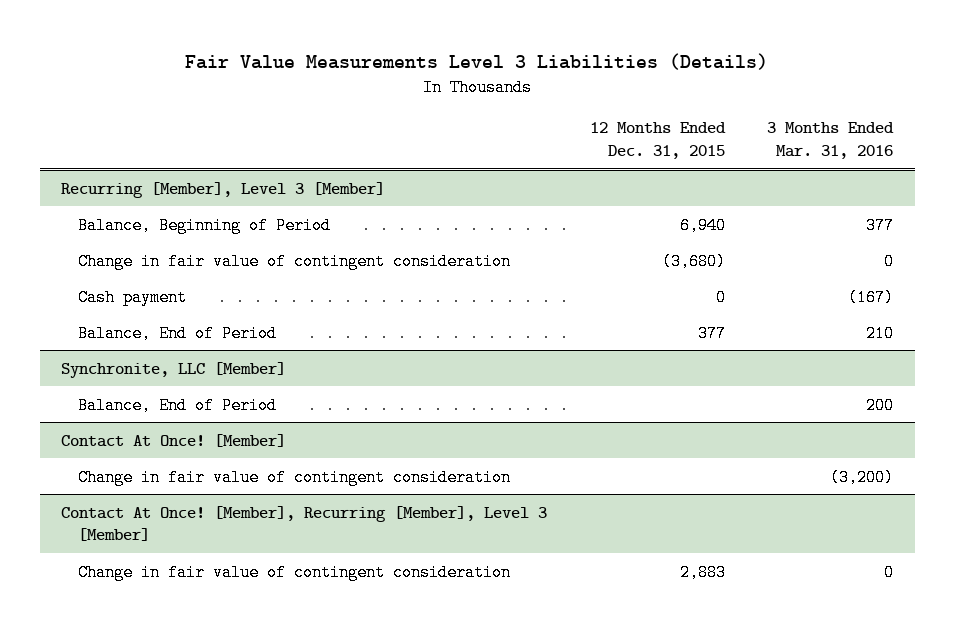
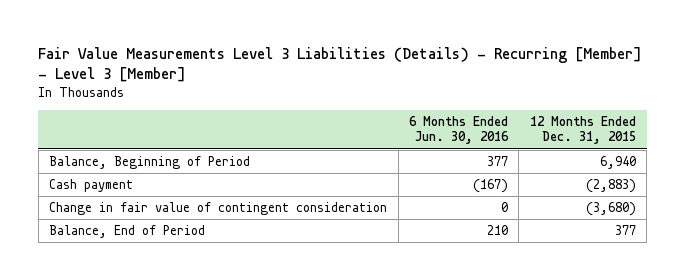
- Fair Value Measurements Level 3 Liabilities (Details)
+ Fair Value Measurements Level 3 Liabilities (Details) - Recurring [Member] - Level 3 [Member]
- | 12 Months Ended Dec. 31, 2015 | 3 Months Ended Mar. 31, 2016
+ | 6 Months Ended Jun. 30, 2016 | 12 Months Ended Dec. 31, 2015
- Recurring [Member], Level 3 [Member]
+ Cash payment | (167) | (2,883)
- Cash payment | 0 | (167)
- Synchronite, LLC [Member]
- Balance, End of Period | | 200
- Contact At Once! [Member]
- Change in fair value of contingent consideration | | (3,200)
- Contact At Once! [Member], Recurring [Member], Level 3 [Member]
- Change in fair value of contingent consideration | 2,883 | 0

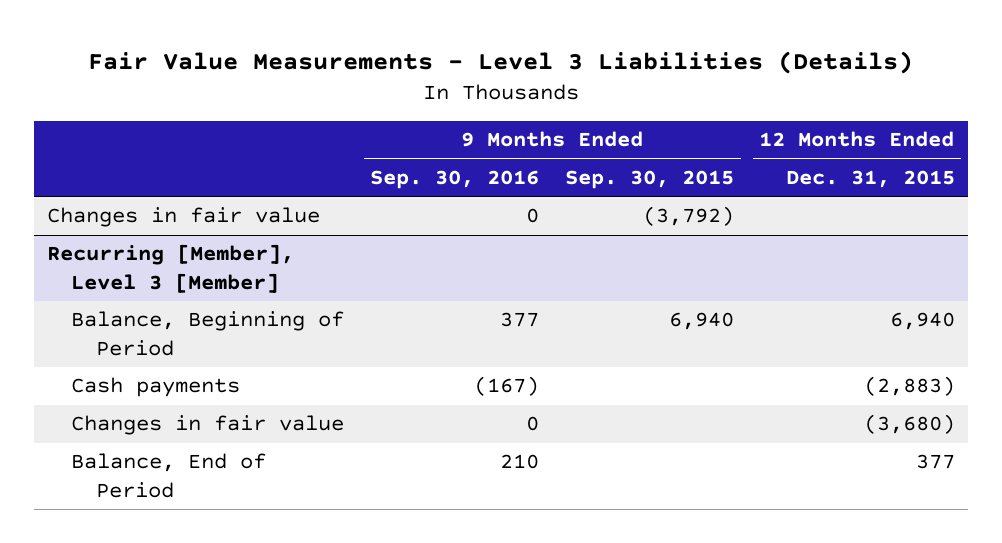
- Fair Value Measurements Level 3 Liabilities (Details) - Recurring [Member] - Level 3 [Member]
+ Fair Value Measurements - Level 3 Liabilities (Details)
- | 6 Months Ended Jun. 30, 2016 | 12 Months Ended Dec. 31, 2015
+ | 9 Months Ended Sep. 30, 2016 | 9 Months Ended Sep. 30, 2015 | 12 Months Ended Dec. 31, 2015
+ Changes in fair value | 0 | (3,792) |
+ Recurring [Member], Level 3 [Member]
- Cash payment | (167) | (2,883)
- Change in fair value of contingent consideration | 0 | (3,680)
+ Cash payments | (167) | | (2,883)
+ Changes in fair value | 0 | | (3,680)

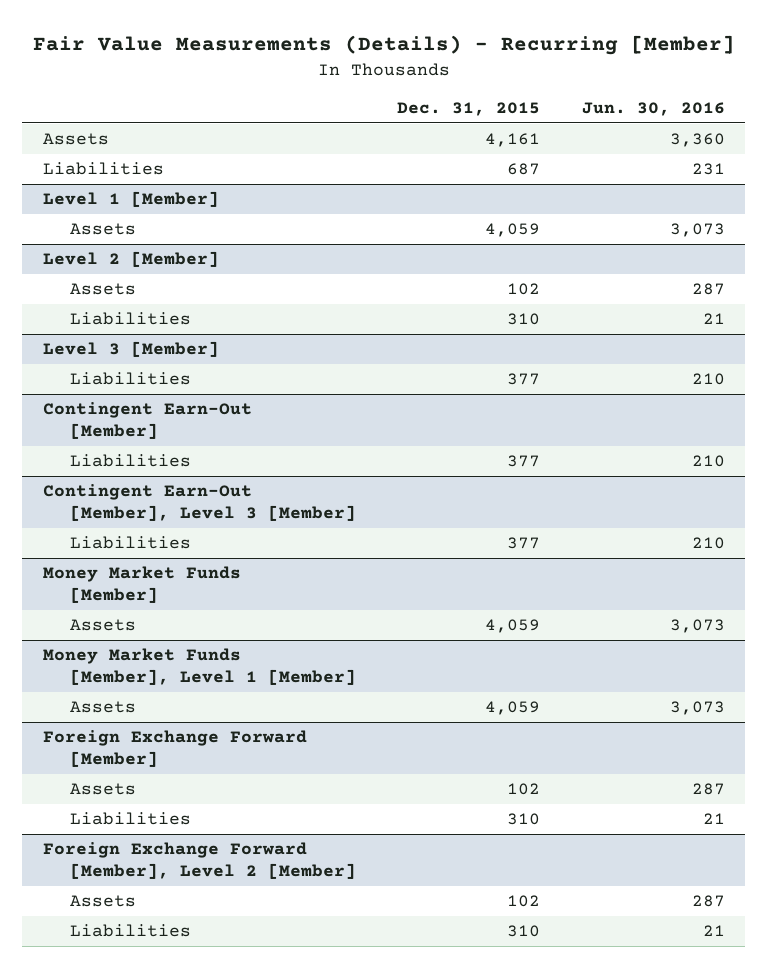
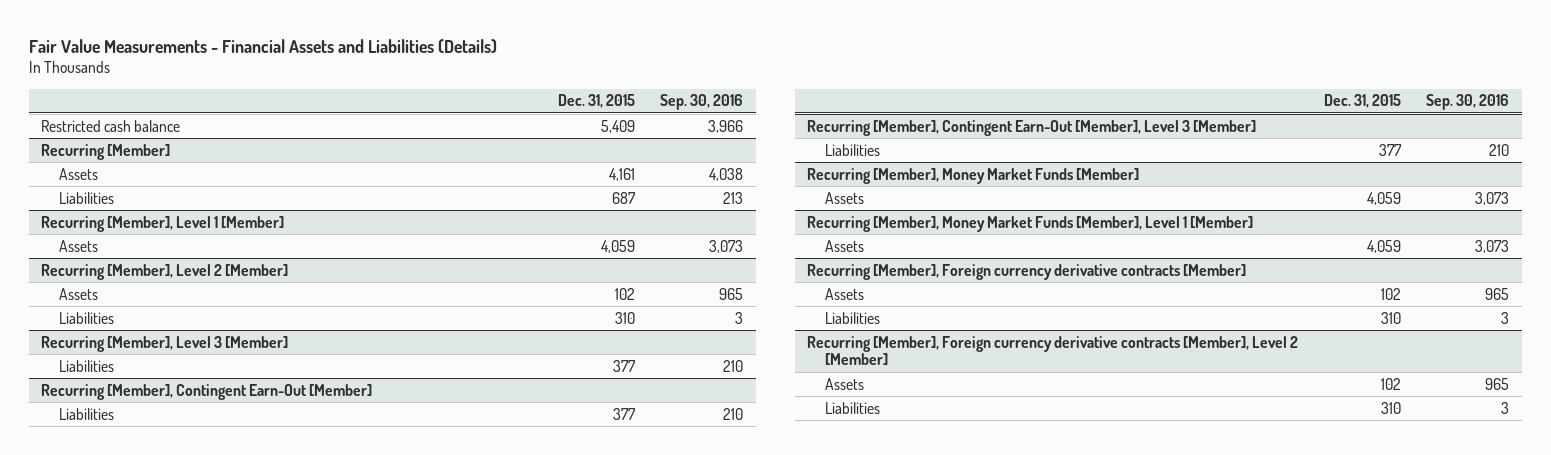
- Fair Value Measurements (Details) - Recurring [Member]
+ Fair Value Measurements - Financial Assets and Liabilities (Details)
- | Dec. 31, 2015 | Jun. 30, 2016
+ | Dec. 31, 2015 | Sep. 30, 2016
+ Restricted cash balance | 5,409 | 3,966
+ Recurring [Member]
- Level 1 [Member]
+ Recurring [Member], Level 1 [Member]
- Level 2 [Member]
+ Recurring [Member], Level 2 [Member]
- Level 3 [Member]
+ Recurring [Member], Level 3 [Member]
- Contingent Earn-Out [Member]
+ Recurring [Member], Contingent Earn-Out [Member]
- Contingent Earn-Out [Member], Level 3 [Member]
+ Recurring [Member], Contingent Earn-Out [Member], Level 3 [Member]
- Money Market Funds [Member]
+ Recurring [Member], Money Market Funds [Member]
- Money Market Funds [Member], Level 1 [Member]
+ Recurring [Member], Money Market Funds [Member], Level 1 [Member]
- Foreign Exchange Forward [Member]
+ Recurring [Member], Foreign currency derivative contracts [Member]
- Foreign Exchange Forward [Member], Level 2 [Member]
+ Recurring [Member], Foreign currency derivative contracts [Member], Level 2 [Member]

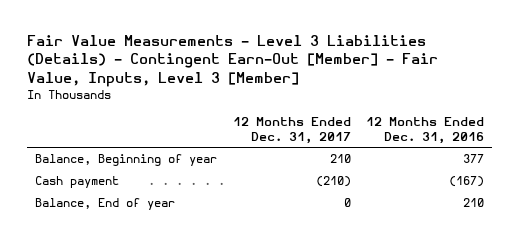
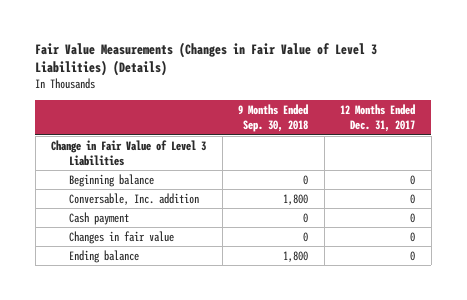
- Fair Value Measurements - Level 3 Liabilities (Details) - Contingent Earn-Out [Member] - Fair Value, Inputs, Level 3 [Member]
+ Fair Value Measurements (Changes in Fair Value of Level 3 Liabilities) (Details)
- | 12 Months Ended Dec. 31, 2017 | 12 Months Ended Dec. 31, 2016
+ | 9 Months Ended Sep. 30, 2018 | 12 Months Ended Dec. 31, 2017
- Balance, Beginning of year | 210 | 377
- Cash payment | (210) | (167)
- Balance, End of year | 0 | 210
+ Change in Fair Value of Level 3 Liabilities
+ Beginning balance | 0 | 0
+ Conversable, Inc. addition | 1,800 | 0
+ Cash payment | 0 | 0
+ Changes in fair value | 0 | 0
+ Ending balance | 1,800 | 0

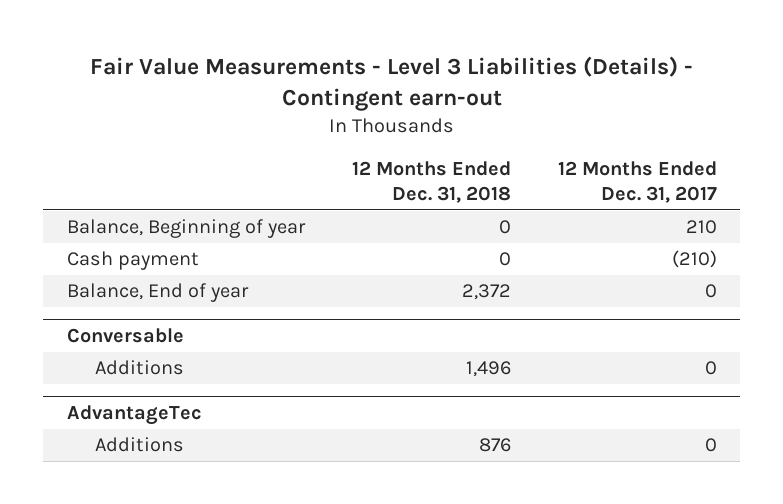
- Fair Value Measurements (Changes in Fair Value of Level 3 Liabilities) (Details)
+ Fair Value Measurements - Level 3 Liabilities (Details) - Contingent earn-out
- | 9 Months Ended Sep. 30, 2018 | 12 Months Ended Dec. 31, 2017
+ | 12 Months Ended Dec. 31, 2018 | 12 Months Ended Dec. 31, 2017
- Change in Fair Value of Level 3 Liabilities
- Beginning balance | 0 | 0
- Conversable, Inc. addition | 1,800 | 0
- Cash payment | 0 | 0
- Changes in fair value | 0 | 0
- Ending balance | 1,800 | 0
+ Balance, Beginning of year | 0 | 210
+ Cash payment | 0 | (210)
+ Balance, End of year | 2,372 | 0
+ Conversable
+ Additions | 1,496 | 0
+ AdvantageTec
+ Additions | 876 | 0

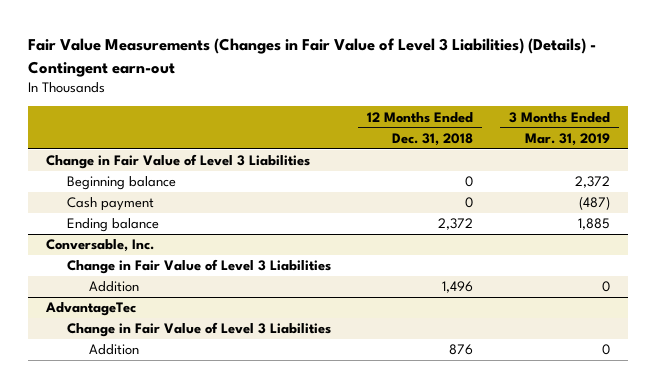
- Fair Value Measurements - Level 3 Liabilities (Details) - Contingent earn-out
+ Fair Value Measurements (Changes in Fair Value of Level 3 Liabilities) (Details) - Contingent earn-out
- | 12 Months Ended Dec. 31, 2018 | 12 Months Ended Dec. 31, 2017
+ | 12 Months Ended Dec. 31, 2018 | 3 Months Ended Mar. 31, 2019
- Balance, Beginning of year | 0 | 210
+ Change in Fair Value of Level 3 Liabilities
+ Beginning balance | 0 | 2,372
- Balance, End of year | 2,372 | 0
- Conversable
- Additions | 1,496 | 0
+ Ending balance | 2,372 | 1,885
+ Conversable, Inc.
+ Change in Fair Value of Level 3 Liabilities
+ Addition | 1,496 | 0
@ AdvantageTec
- Additions | 876 | 0
+ Change in Fair Value of Level 3 Liabilities
+ Addition | 876 | 0

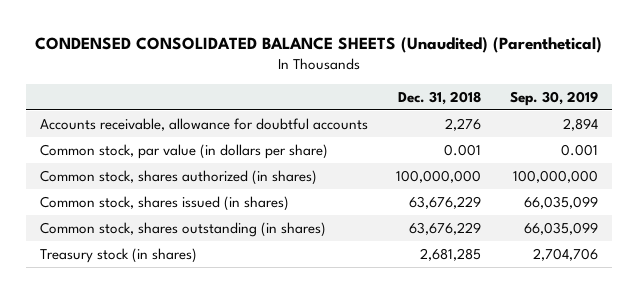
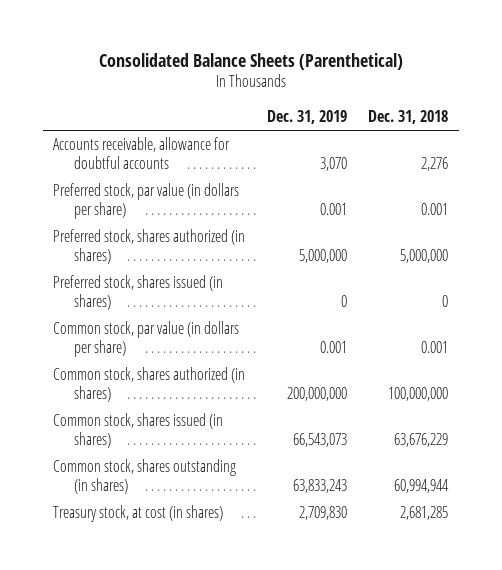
- CONDENSED CONSOLIDATED BALANCE SHEETS (Unaudited) (Parenthetical)
+ Consolidated Balance Sheets (Parenthetical)
- | Dec. 31, 2018 | Sep. 30, 2019
+ | Dec. 31, 2019 | Dec. 31, 2018
+ Preferred stock, par value (in dollars per share) | 0.001 | 0.001
+ Preferred stock, shares authorized (in shares) | 5,000,000 | 5,000,000
+ Preferred stock, shares issued (in shares) | 0 | 0
- Common stock, shares outstanding (in shares) | 63,676,229 | 66,035,099
- Treasury stock (in shares) | 2,681,285 | 2,704,706
+ Common stock, shares outstanding (in shares) | 63,833,243 | 60,994,944
+ Treasury stock, at cost (in shares) | 2,709,830 | 2,681,285

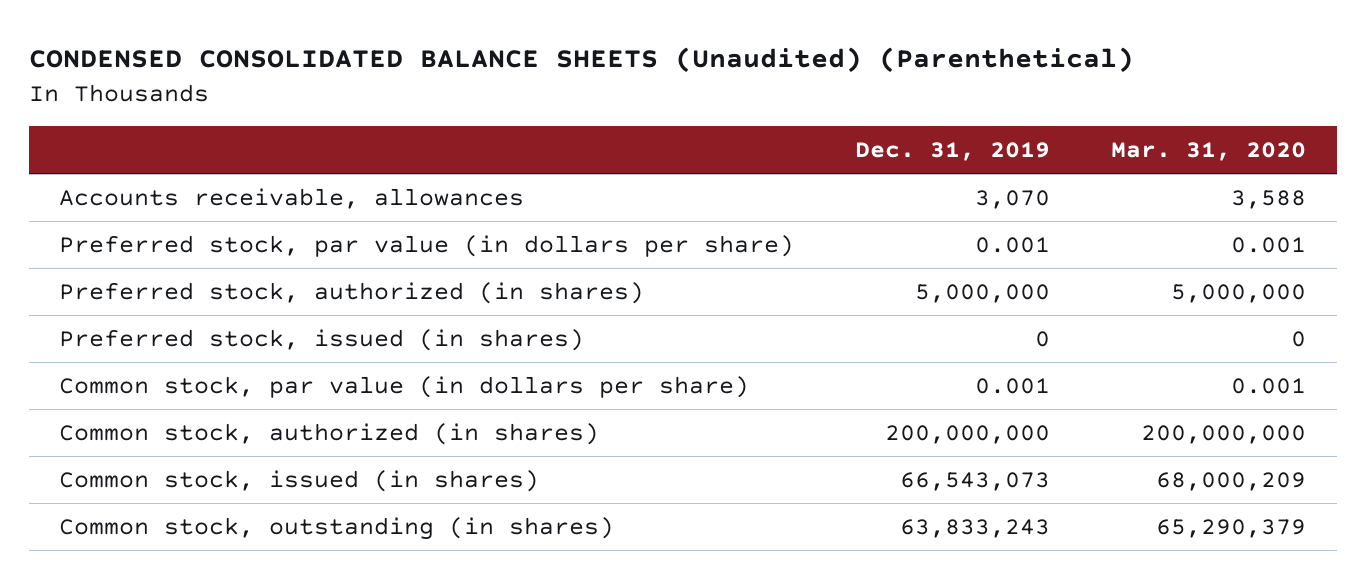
- Consolidated Balance Sheets (Parenthetical)
+ CONDENSED CONSOLIDATED BALANCE SHEETS (Unaudited) (Parenthetical)
- | Dec. 31, 2019 | Dec. 31, 2018
+ | Dec. 31, 2019 | Mar. 31, 2020
- Accounts receivable, allowance for doubtful accounts | 3,070 | 2,276
+ Accounts receivable, allowances | 3,070 | 3,588
- Preferred stock, shares authorized (in shares) | 5,000,000 | 5,000,000
- Preferred stock, shares issued (in shares) | 0 | 0
+ Preferred stock, authorized (in shares) | 5,000,000 | 5,000,000
+ Preferred stock, issued (in shares) | 0 | 0
- Common stock, shares authorized (in shares) | 200,000,000 | 100,000,000
- Common stock, shares issued (in shares) | 66,543,073 | 63,676,229
- Common stock, shares outstanding (in shares) | 63,833,243 | 60,994,944
- Treasury stock, at cost (in shares) | 2,709,830 | 2,681,285
+ Common stock, authorized (in shares) | 200,000,000 | 200,000,000
+ Common stock, issued (in shares) | 66,543,073 | 68,000,209
+ Common stock, outstanding (in shares) | 63,833,243 | 65,290,379

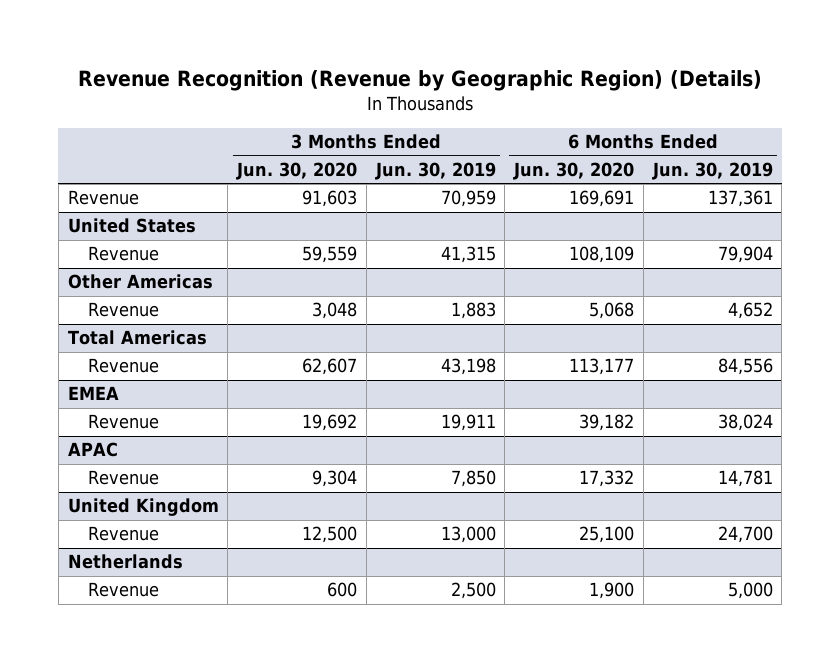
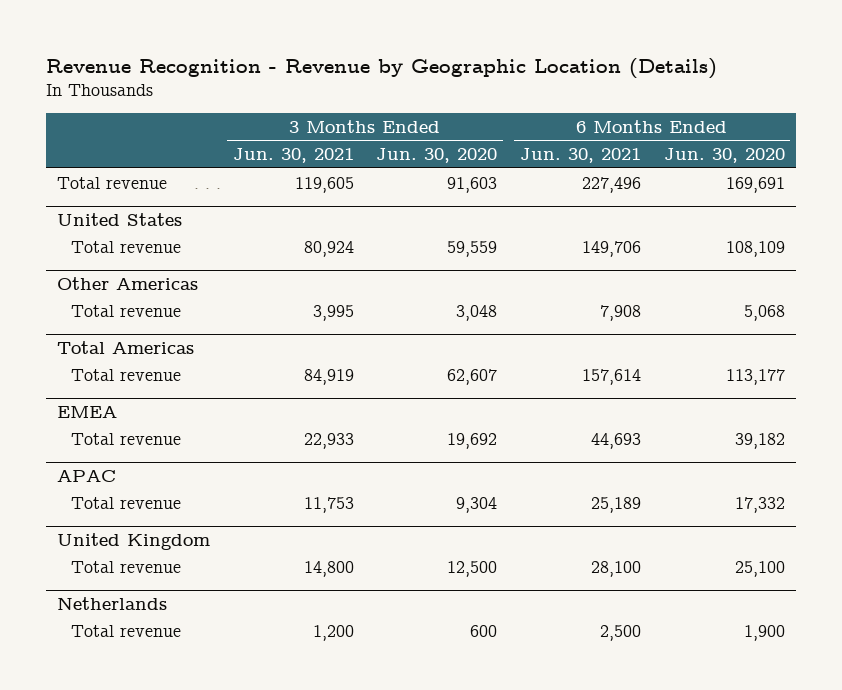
- Revenue Recognition (Revenue by Geographic Region) (Details)
+ Revenue Recognition - Revenue by Geographic Location (Details)
- | 3 Months Ended Jun. 30, 2020 | 3 Months Ended Jun. 30, 2019 | 6 Months Ended Jun. 30, 2020 | 6 Months Ended Jun. 30, 2019
+ | 3 Months Ended Jun. 30, 2021 | 3 Months Ended Jun. 30, 2020 | 6 Months Ended Jun. 30, 2021 | 6 Months Ended Jun. 30, 2020
- Revenue | 91,603 | 70,959 | 169,691 | 137,361
+ Total revenue | 119,605 | 91,603 | 227,496 | 169,691
@ United States
- Revenue | 59,559 | 41,315 | 108,109 | 79,904
+ Total revenue | 80,924 | 59,559 | 149,706 | 108,109
@ Other Americas
- Revenue | 3,048 | 1,883 | 5,068 | 4,652
+ Total revenue | 3,995 | 3,048 | 7,908 | 5,068
@ Total Americas
- Revenue | 62,607 | 43,198 | 113,177 | 84,556
+ Total revenue | 84,919 | 62,607 | 157,614 | 113,177
@ EMEA
- Revenue | 19,692 | 19,911 | 39,182 | 38,024
+ Total revenue | 22,933 | 19,692 | 44,693 | 39,182
@ APAC
- Revenue | 9,304 | 7,850 | 17,332 | 14,781
+ Total revenue | 11,753 | 9,304 | 25,189 | 17,332
@ United Kingdom
- Revenue | 12,500 | 13,000 | 25,100 | 24,700
+ Total revenue | 14,800 | 12,500 | 28,100 | 25,100
@ Netherlands
- Revenue | 600 | 2,500 | 1,900 | 5,000
+ Total revenue | 1,200 | 600 | 2,500 | 1,900

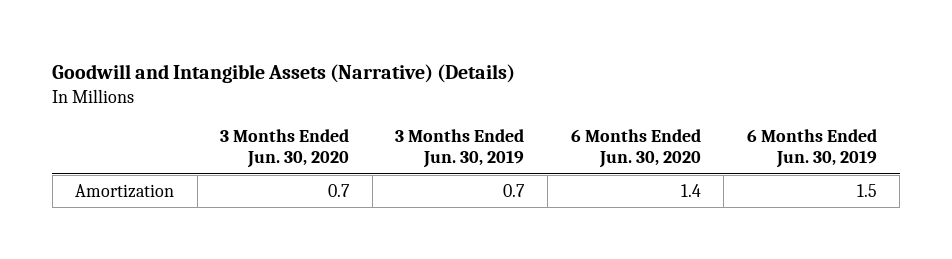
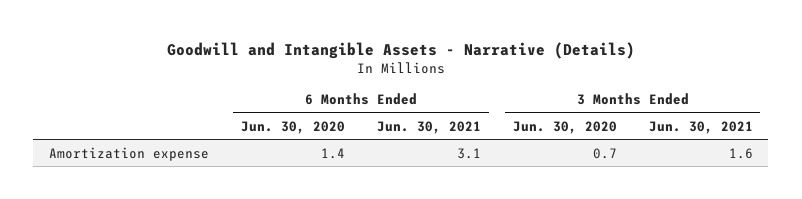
- Goodwill and Intangible Assets (Narrative) (Details)
+ Goodwill and Intangible Assets - Narrative (Details)
- | 3 Months Ended Jun. 30, 2020 | 3 Months Ended Jun. 30, 2019 | 6 Months Ended Jun. 30, 2020 | 6 Months Ended Jun. 30, 2019
+ | 6 Months Ended Jun. 30, 2020 | 6 Months Ended Jun. 30, 2021 | 3 Months Ended Jun. 30, 2020 | 3 Months Ended Jun. 30, 2021
- Amortization | 0.7 | 0.7 | 1.4 | 1.5
+ Amortization expense | 1.4 | 3.1 | 0.7 | 1.6

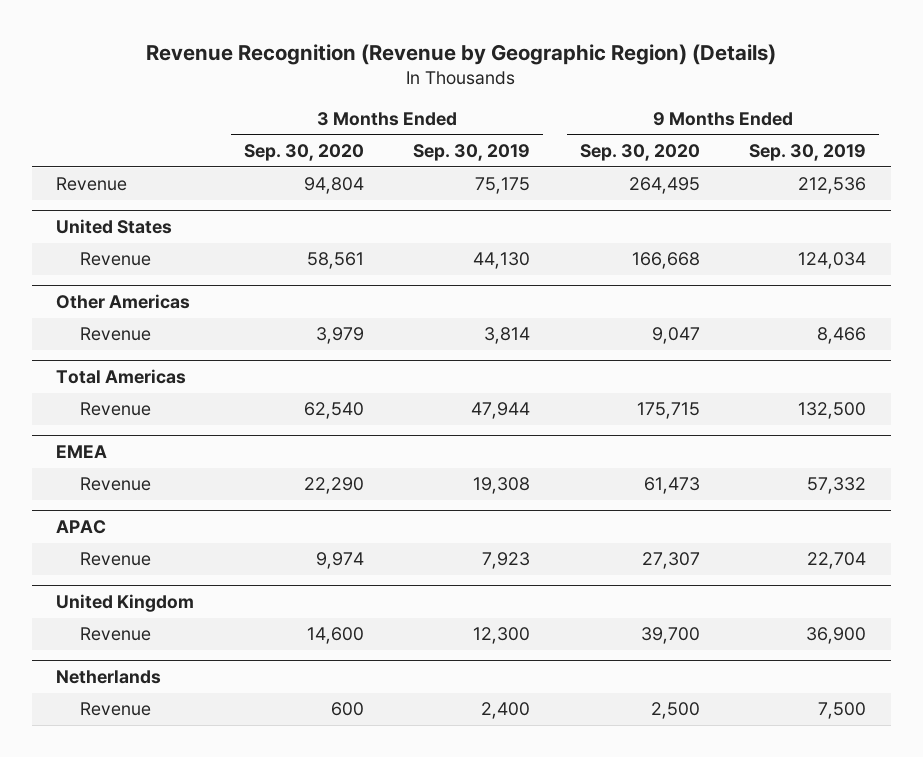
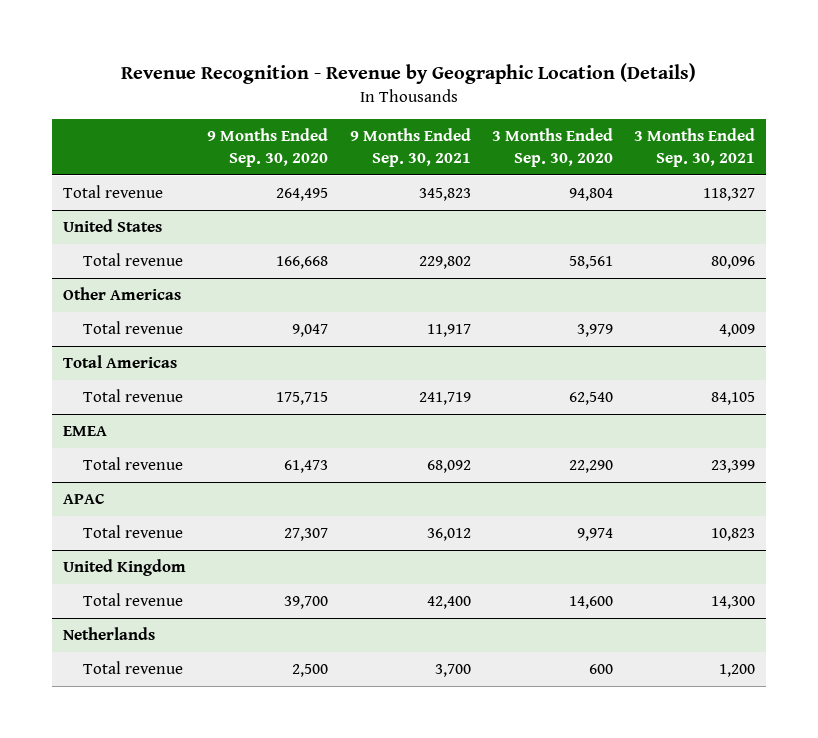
- Revenue Recognition (Revenue by Geographic Region) (Details)
+ Revenue Recognition - Revenue by Geographic Location (Details)
- | 3 Months Ended Sep. 30, 2020 | 3 Months Ended Sep. 30, 2019 | 9 Months Ended Sep. 30, 2020 | 9 Months Ended Sep. 30, 2019
+ | 9 Months Ended Sep. 30, 2020 | 9 Months Ended Sep. 30, 2021 | 3 Months Ended Sep. 30, 2020 | 3 Months Ended Sep. 30, 2021
- Revenue | 94,804 | 75,175 | 264,495 | 212,536
+ Total revenue | 264,495 | 345,823 | 94,804 | 118,327
@ United States
- Revenue | 58,561 | 44,130 | 166,668 | 124,034
+ Total revenue | 166,668 | 229,802 | 58,561 | 80,096
@ Other Americas
- Revenue | 3,979 | 3,814 | 9,047 | 8,466
+ Total revenue | 9,047 | 11,917 | 3,979 | 4,009
@ Total Americas
- Revenue | 62,540 | 47,944 | 175,715 | 132,500
+ Total revenue | 175,715 | 241,719 | 62,540 | 84,105
@ EMEA
- Revenue | 22,290 | 19,308 | 61,473 | 57,332
+ Total revenue | 61,473 | 68,092 | 22,290 | 23,399
@ APAC
- Revenue | 9,974 | 7,923 | 27,307 | 22,704
+ Total revenue | 27,307 | 36,012 | 9,974 | 10,823
@ United Kingdom
- Revenue | 14,600 | 12,300 | 39,700 | 36,900
+ Total revenue | 39,700 | 42,400 | 14,600 | 14,300
@ Netherlands
- Revenue | 600 | 2,400 | 2,500 | 7,500
+ Total revenue | 2,500 | 3,700 | 600 | 1,200

